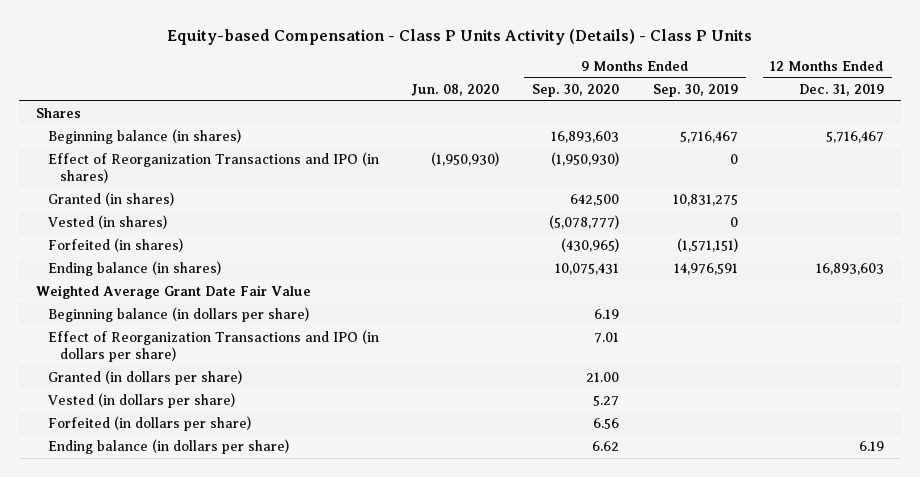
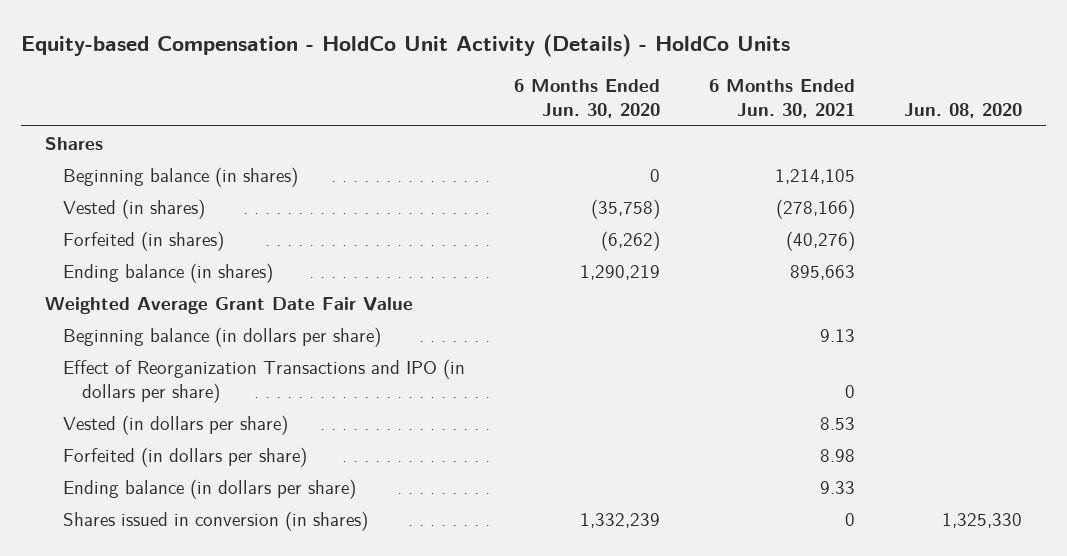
- Equity-based Compensation - Class P Units Activity (Details) - Class P Units
+ Equity-based Compensation - HoldCo Unit Activity (Details) - HoldCo Units
- | Jun. 08, 2020 | 9 Months Ended Sep. 30, 2020 | 9 Months Ended Sep. 30, 2019 | 12 Months Ended Dec. 31, 2019
+ | 6 Months Ended Jun. 30, 2020 | 6 Months Ended Jun. 30, 2021 | Jun. 08, 2020
- Effect of Reorganization Transactions and IPO (in shares) | (1,950,930) | (1,950,930) | 0 |
- Granted (in shares) | | 642,500 | 10,831,275 |
- Granted (in dollars per share) | | 21.00 | |
+ Shares issued in conversion (in shares) | 1,332,239 | 0 | 1,325,330

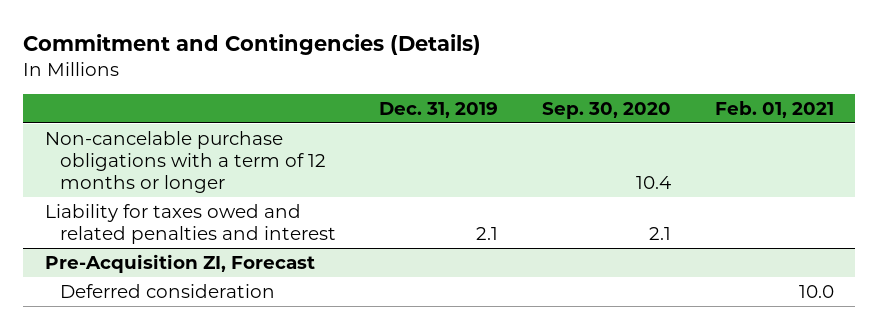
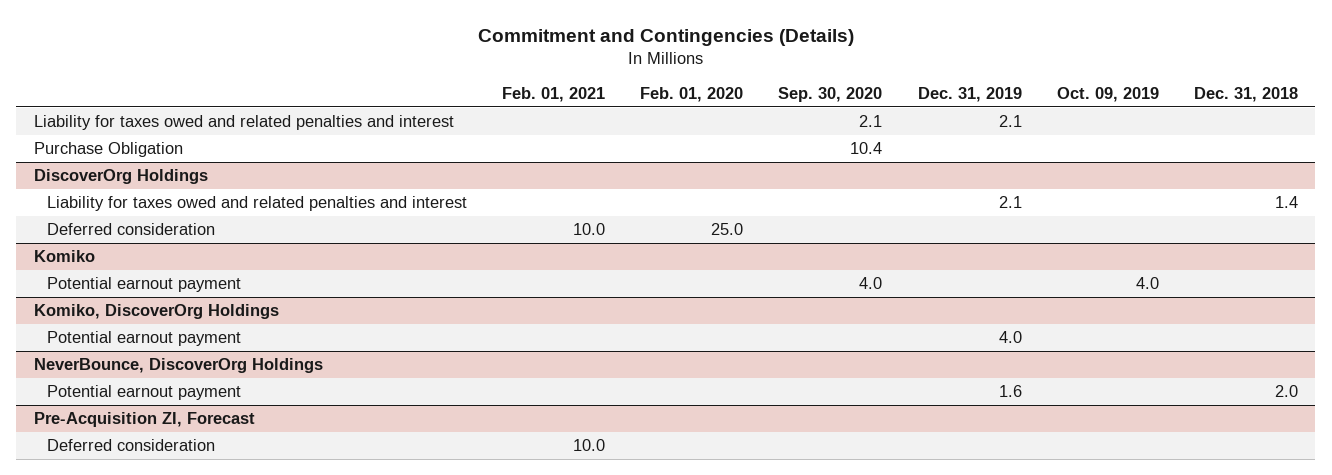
- | Dec. 31, 2019 | Sep. 30, 2020 | Feb. 01, 2021
+ | Feb. 01, 2021 | Feb. 01, 2020 | Sep. 30, 2020 | Dec. 31, 2019 | Oct. 09, 2019 | Dec. 31, 2018
- Non-cancelable purchase obligations with a term of 12 months or longer | | 10.4 |
+ Purchase Obligation | | | 10.4 | | |
+ DiscoverOrg Holdings
+ Liability for taxes owed and related penalties and interest | | | | 2.1 | | 1.4
+ Deferred consideration | 10.0 | 25.0 | | | |
+ Komiko
+ Potential earnout payment | | | 4.0 | | 4.0 |
+ Komiko, DiscoverOrg Holdings
+ Potential earnout payment | | | | 4.0 | |
+ NeverBounce, DiscoverOrg Holdings
+ Potential earnout payment | | | | 1.6 | | 2.0

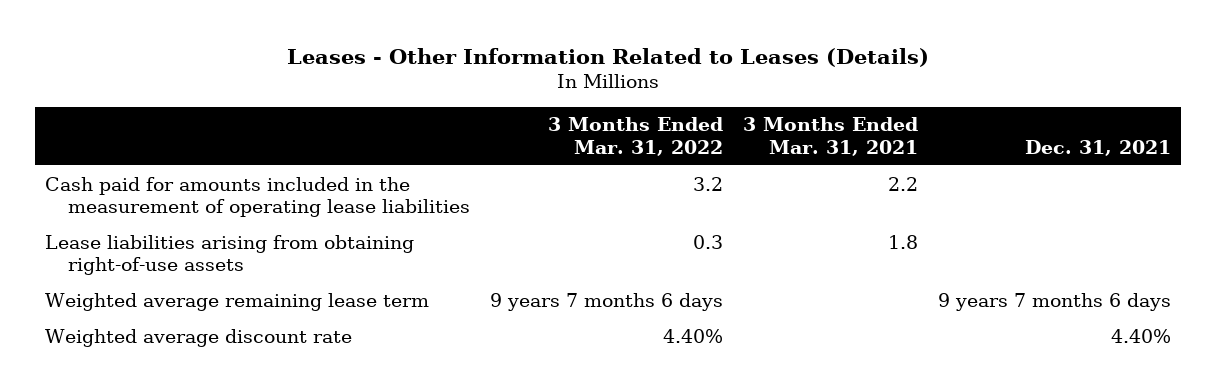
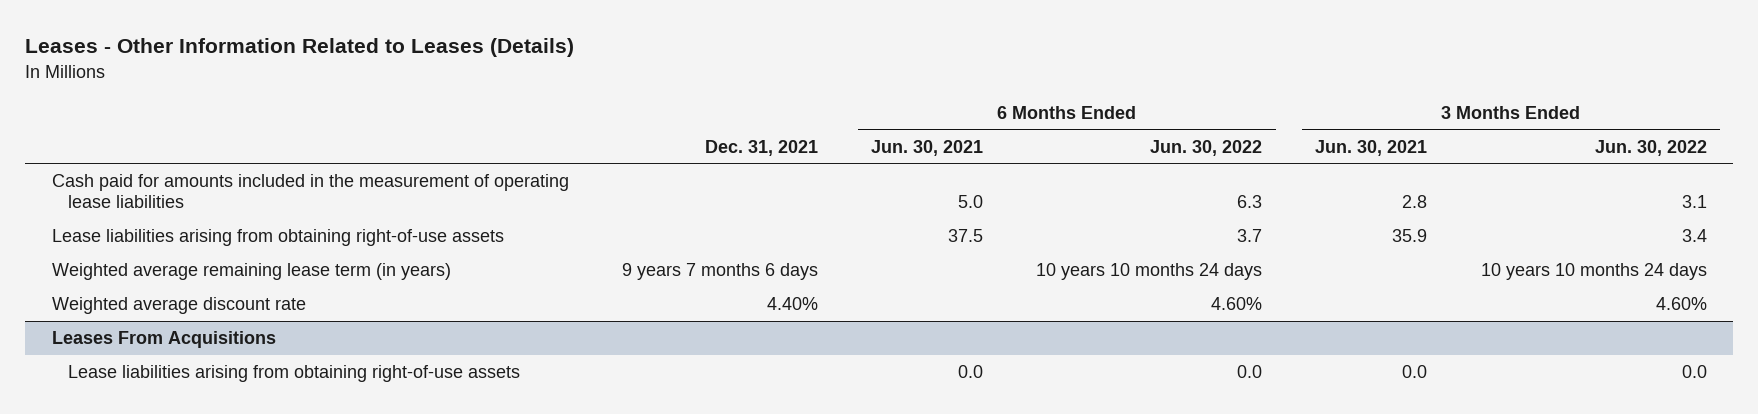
- | 3 Months Ended Mar. 31, 2022 | 3 Months Ended Mar. 31, 2021 | Dec. 31, 2021
+ | Dec. 31, 2021 | 6 Months Ended Jun. 30, 2021 | 6 Months Ended Jun. 30, 2022 | 3 Months Ended Jun. 30, 2021 | 3 Months Ended Jun. 30, 2022
- Weighted average remaining lease term | 9 years 7 months 6 days | | 9 years 7 months 6 days
+ Weighted average remaining lease term (in years) | 9 years 7 months 6 days | | 10 years 10 months 24 days | | 10 years 10 months 24 days
+ Leases From Acquisitions
+ Lease liabilities arising from obtaining right-of-use assets | | 0.0 | 0.0 | 0.0 | 0.0

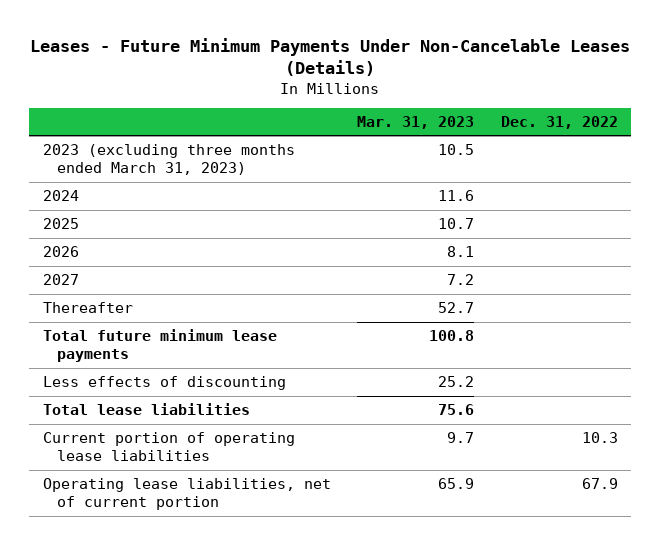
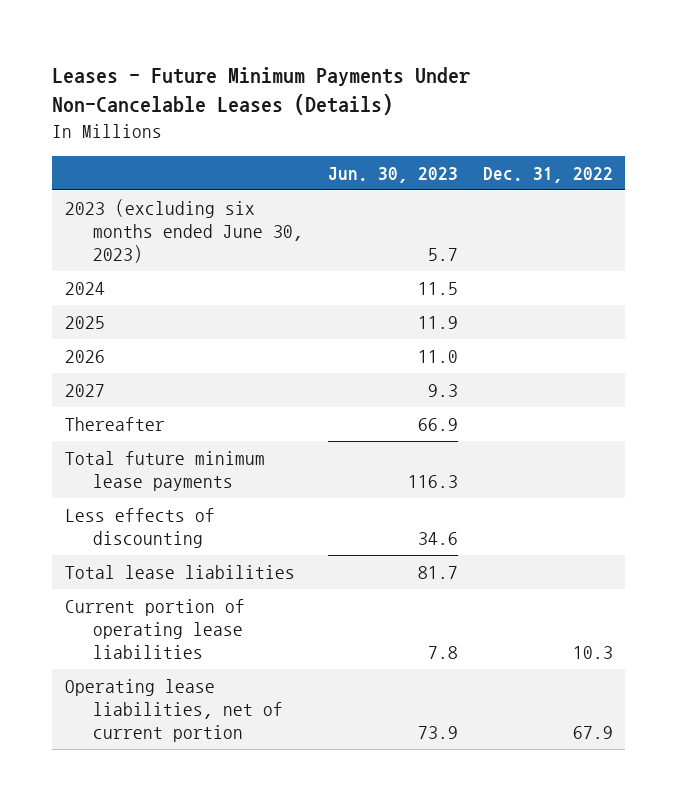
- | Mar. 31, 2023 | Dec. 31, 2022
+ | Jun. 30, 2023 | Dec. 31, 2022
- 2023 (excluding three months ended March 31, 2023) | 10.5 |
+ 2023 (excluding six months ended June 30, 2023) | 5.7 |

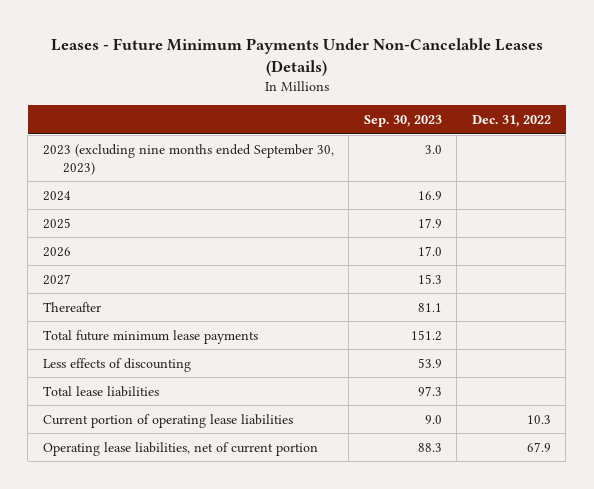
- | Jun. 30, 2023 | Dec. 31, 2022
+ | Sep. 30, 2023 | Dec. 31, 2022
- 2023 (excluding six months ended June 30, 2023) | 5.7 |
+ 2023 (excluding nine months ended September 30, 2023) | 3.0 |

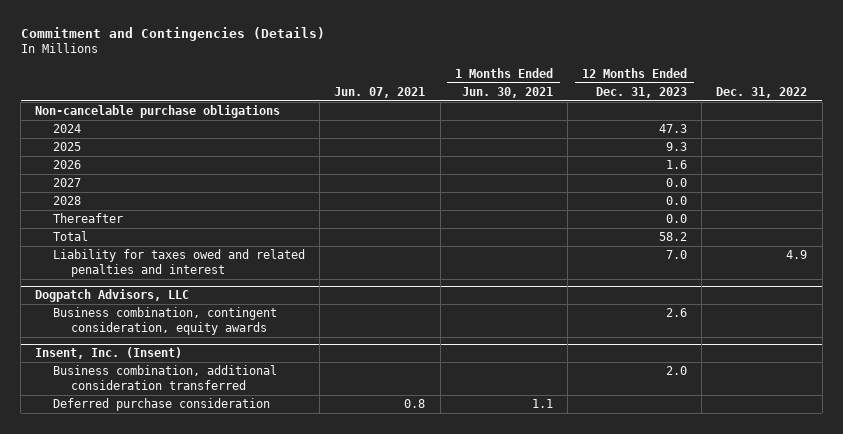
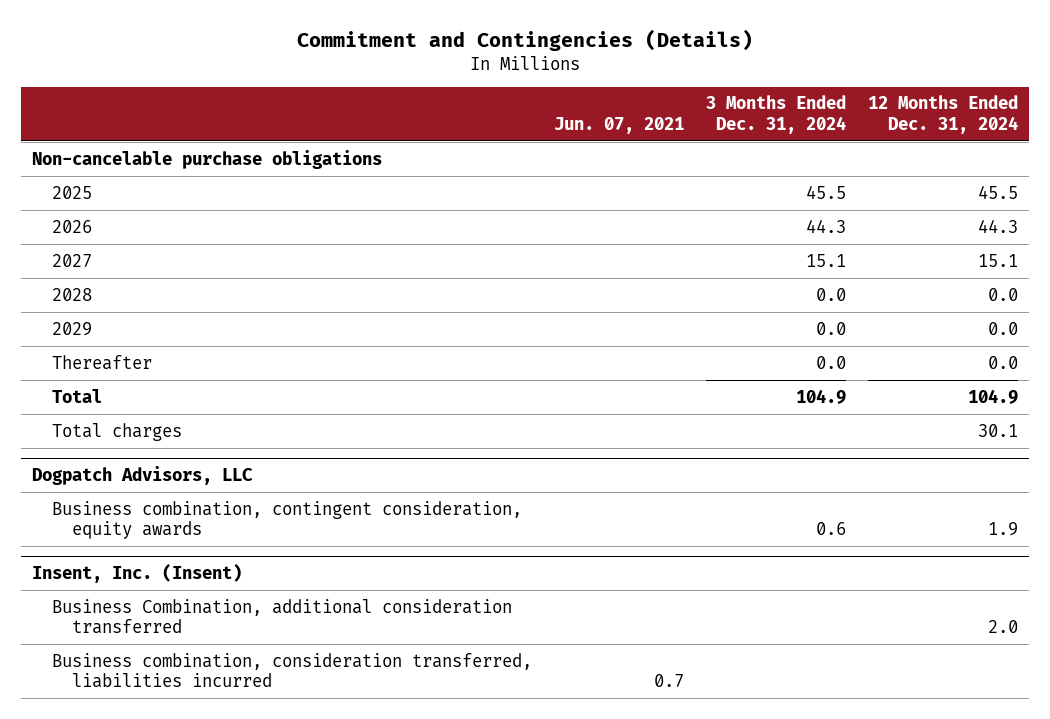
- | Jun. 07, 2021 | 1 Months Ended Jun. 30, 2021 | 12 Months Ended Dec. 31, 2023 | Dec. 31, 2022
+ | Jun. 07, 2021 | 3 Months Ended Dec. 31, 2024 | 12 Months Ended Dec. 31, 2024
- 2024 | | | 47.3 |
+ 2029 | | 0.0 | 0.0
- Liability for taxes owed and related penalties and interest | | | 7.0 | 4.9
+ Total charges | | | 30.1
@ Insent, Inc. (Insent)
- Business combination, additional consideration transferred | | | 2.0 |
- Deferred purchase consideration | 0.8 | 1.1 | |
+ Business Combination, additional consideration transferred | | | 2.0
+ Business combination, consideration transferred, liabilities incurred | 0.7 | |

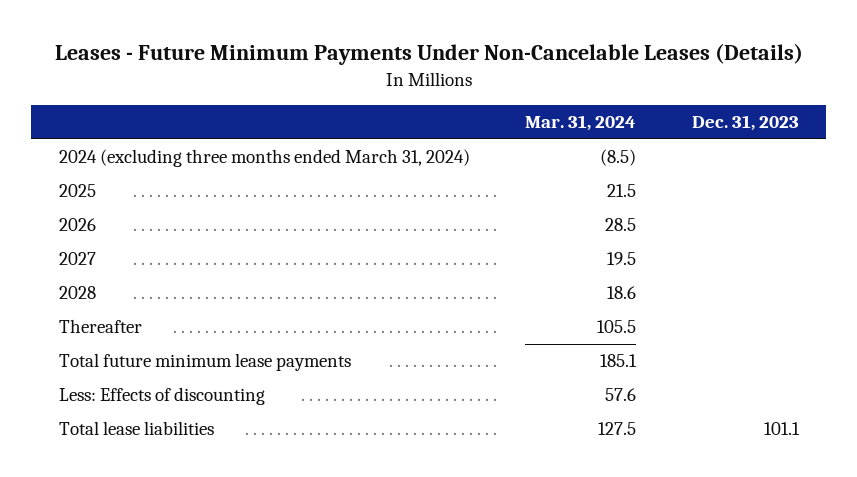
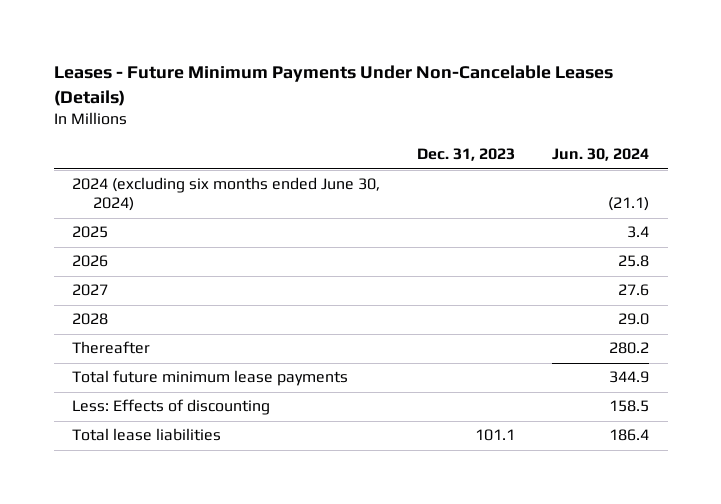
- | Mar. 31, 2024 | Dec. 31, 2023
+ | Dec. 31, 2023 | Jun. 30, 2024
- 2024 (excluding three months ended March 31, 2024) | (8.5) |
+ 2024 (excluding six months ended June 30, 2024) | | (21.1)

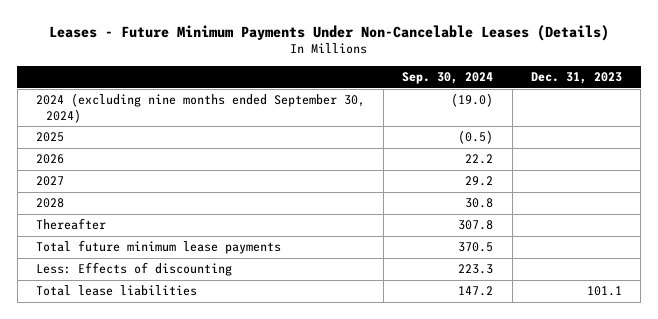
- | Dec. 31, 2023 | Jun. 30, 2024
+ | Sep. 30, 2024 | Dec. 31, 2023
- 2024 (excluding six months ended June 30, 2024) | | (21.1)
+ 2024 (excluding nine months ended September 30, 2024) | (19.0) |

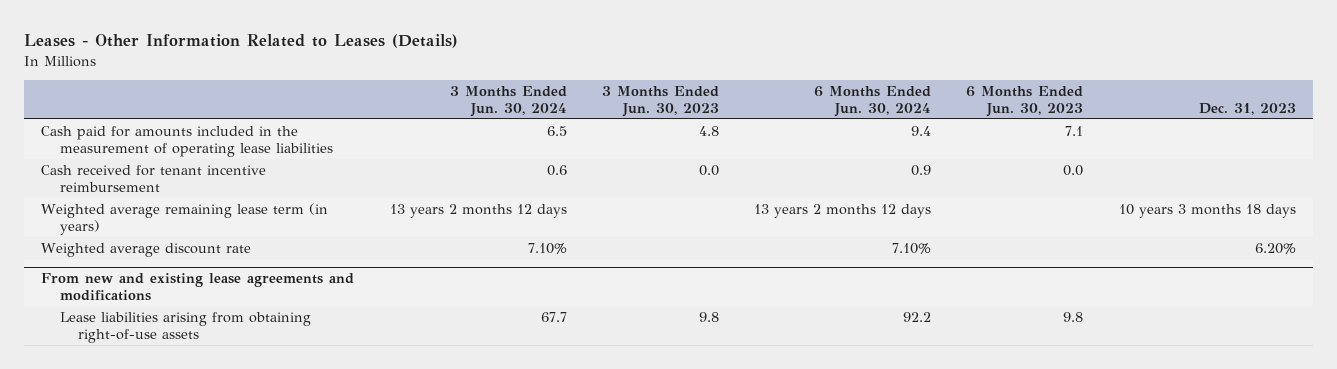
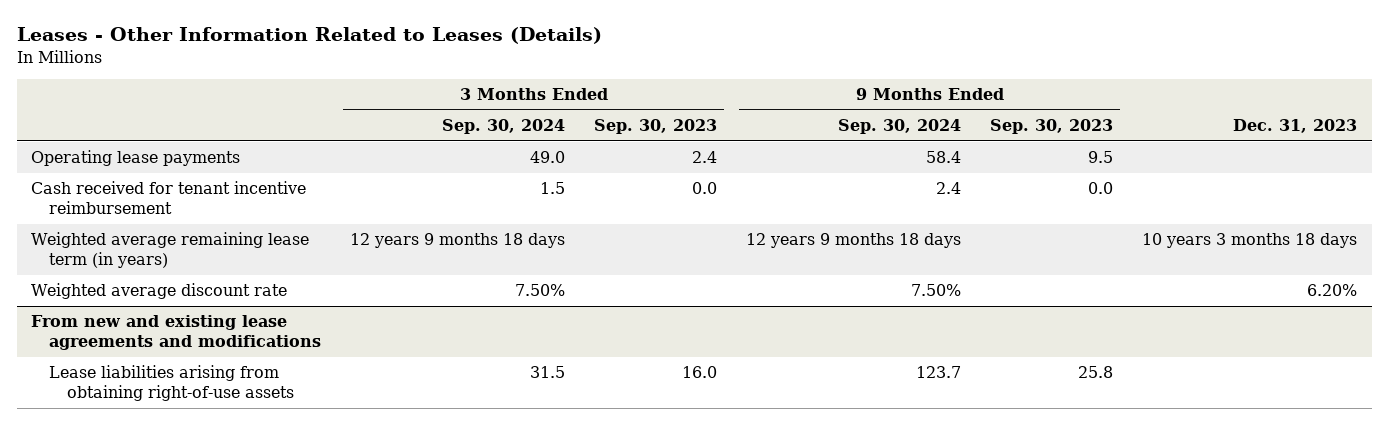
- | 3 Months Ended Jun. 30, 2024 | 3 Months Ended Jun. 30, 2023 | 6 Months Ended Jun. 30, 2024 | 6 Months Ended Jun. 30, 2023 | Dec. 31, 2023
+ | 3 Months Ended Sep. 30, 2024 | 3 Months Ended Sep. 30, 2023 | 9 Months Ended Sep. 30, 2024 | 9 Months Ended Sep. 30, 2023 | Dec. 31, 2023
- Cash paid for amounts included in the measurement of operating lease liabilities | 6.5 | 4.8 | 9.4 | 7.1 |
+ Operating lease payments | 49.0 | 2.4 | 58.4 | 9.5 |

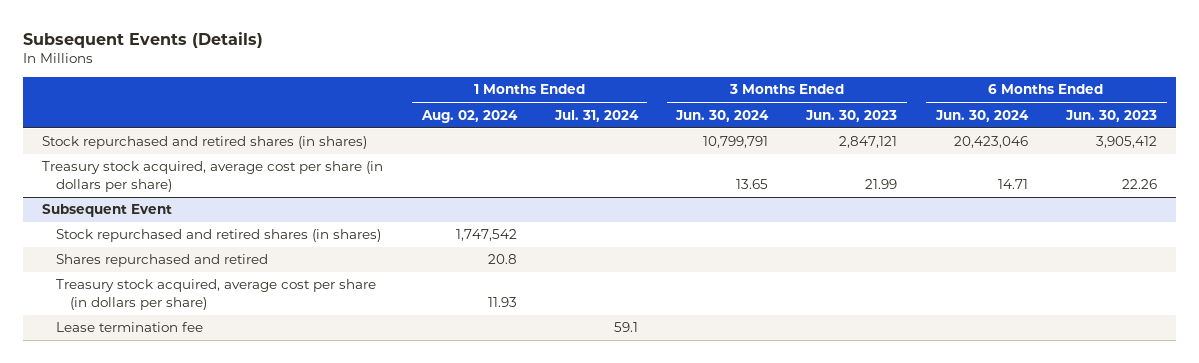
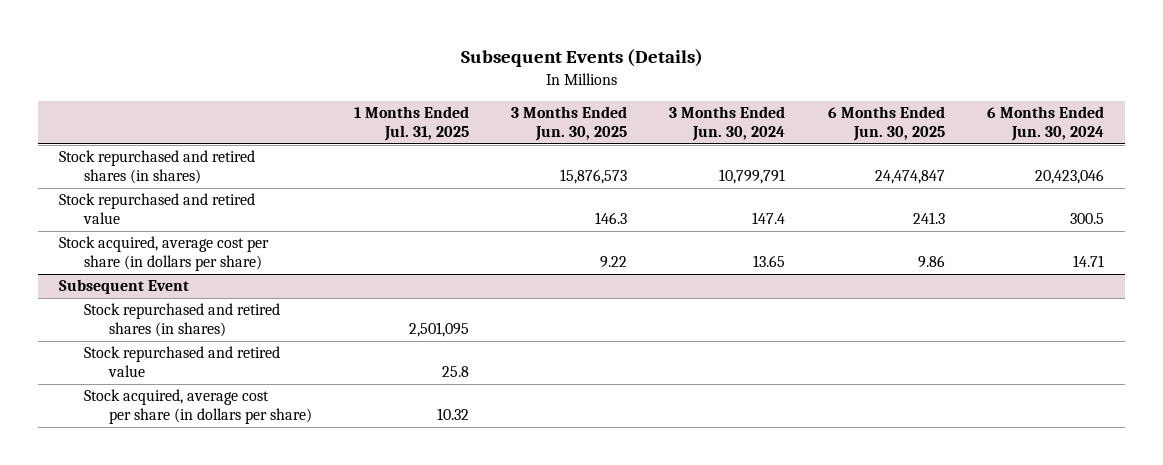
- | 1 Months Ended Aug. 02, 2024 | 1 Months Ended Jul. 31, 2024 | 3 Months Ended Jun. 30, 2024 | 3 Months Ended Jun. 30, 2023 | 6 Months Ended Jun. 30, 2024 | 6 Months Ended Jun. 30, 2023
+ | 1 Months Ended Jul. 31, 2025 | 3 Months Ended Jun. 30, 2025 | 3 Months Ended Jun. 30, 2024 | 6 Months Ended Jun. 30, 2025 | 6 Months Ended Jun. 30, 2024
- Treasury stock acquired, average cost per share (in dollars per share) | | | 13.65 | 21.99 | 14.71 | 22.26
+ Stock repurchased and retired value | | 146.3 | 147.4 | 241.3 | 300.5
+ Stock acquired, average cost per share (in dollars per share) | | 9.22 | 13.65 | 9.86 | 14.71
@ Subsequent Event
- Shares repurchased and retired | 20.8 | | | | |
- Treasury stock acquired, average cost per share (in dollars per share) | 11.93 | | | | |
- Lease termination fee | | 59.1 | | | |
+ Stock repurchased and retired value | 25.8 | | | |
+ Stock acquired, average cost per share (in dollars per share) | 10.32 | | | |

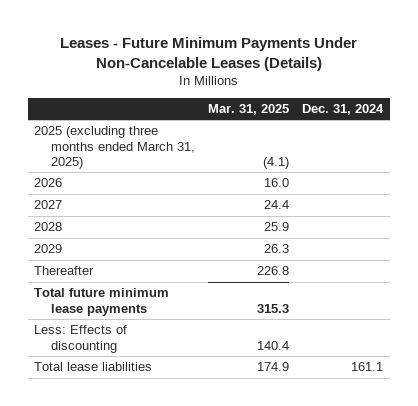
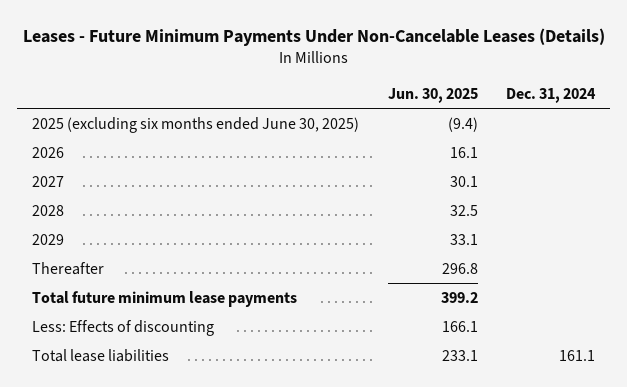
- | Mar. 31, 2025 | Dec. 31, 2024
+ | Jun. 30, 2025 | Dec. 31, 2024
- 2025 (excluding three months ended March 31, 2025) | (4.1) |
+ 2025 (excluding six months ended June 30, 2025) | (9.4) |

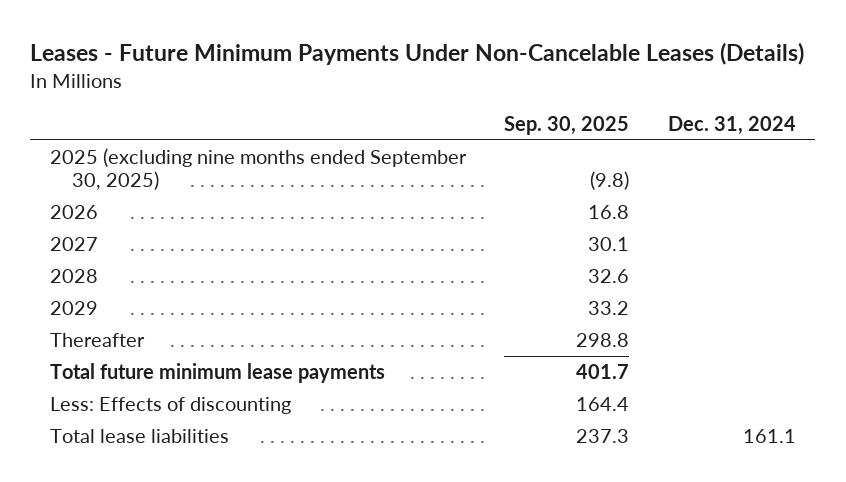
- | Jun. 30, 2025 | Dec. 31, 2024
+ | Sep. 30, 2025 | Dec. 31, 2024
- 2025 (excluding six months ended June 30, 2025) | (9.4) |
+ 2025 (excluding nine months ended September 30, 2025) | (9.8) |

